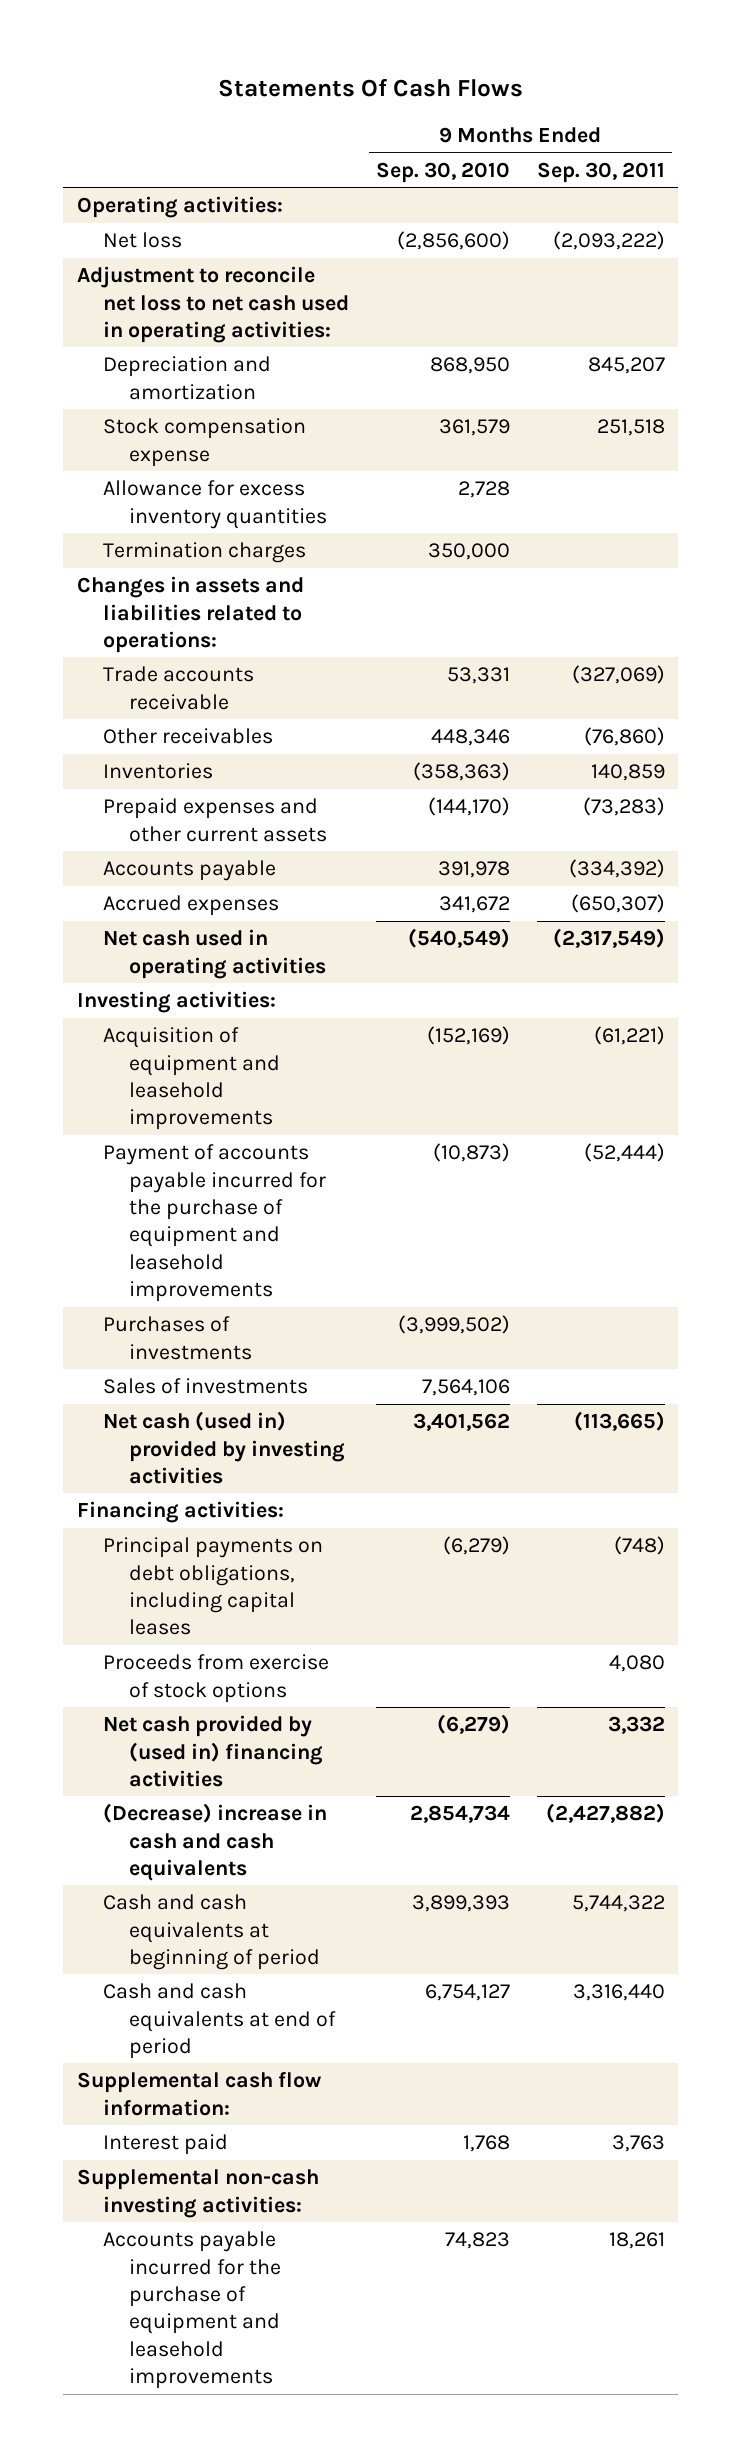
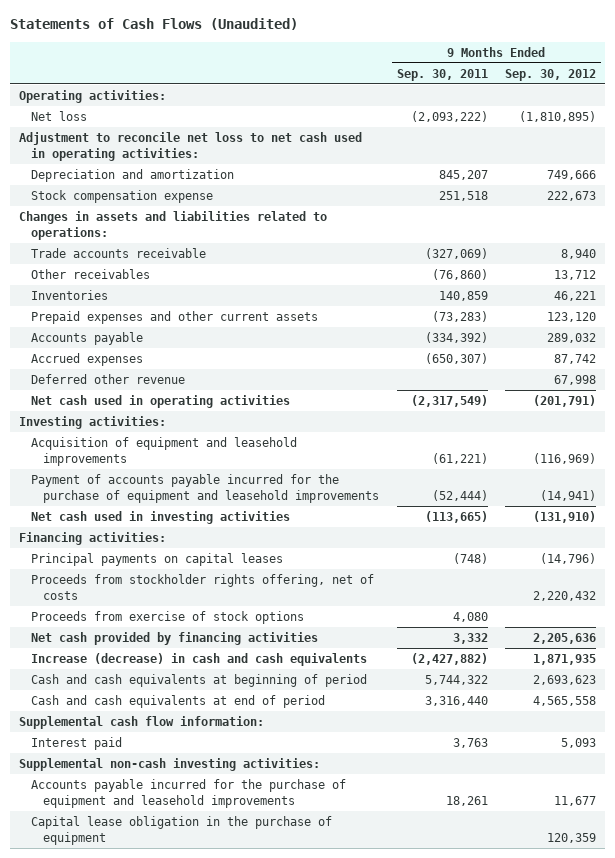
- Statements Of Cash Flows
+ Statements of Cash Flows (Unaudited)
- | 9 Months Ended Sep. 30, 2010 | 9 Months Ended Sep. 30, 2011
+ | 9 Months Ended Sep. 30, 2011 | 9 Months Ended Sep. 30, 2012
- Allowance for excess inventory quantities | 2,728 |
- Termination charges | 350,000 |
+ Deferred other revenue | | 67,998
- Purchases of investments | (3,999,502) |
- Sales of investments | 7,564,106 |
- Net cash (used in) provided by investing activities | 3,401,562 | (113,665)
+ Net cash used in investing activities | (113,665) | (131,910)
- Principal payments on debt obligations, including capital leases | (6,279) | (748)
+ Principal payments on capital leases | (748) | (14,796)
+ Proceeds from stockholder rights offering, net of costs | | 2,220,432
- Net cash provided by (used in) financing activities | (6,279) | 3,332
- (Decrease) increase in cash and cash equivalents | 2,854,734 | (2,427,882)
+ Net cash provided by financing activities | 3,332 | 2,205,636
+ Increase (decrease) in cash and cash equivalents | (2,427,882) | 1,871,935
+ Capital lease obligation in the purchase of equipment | | 120,359

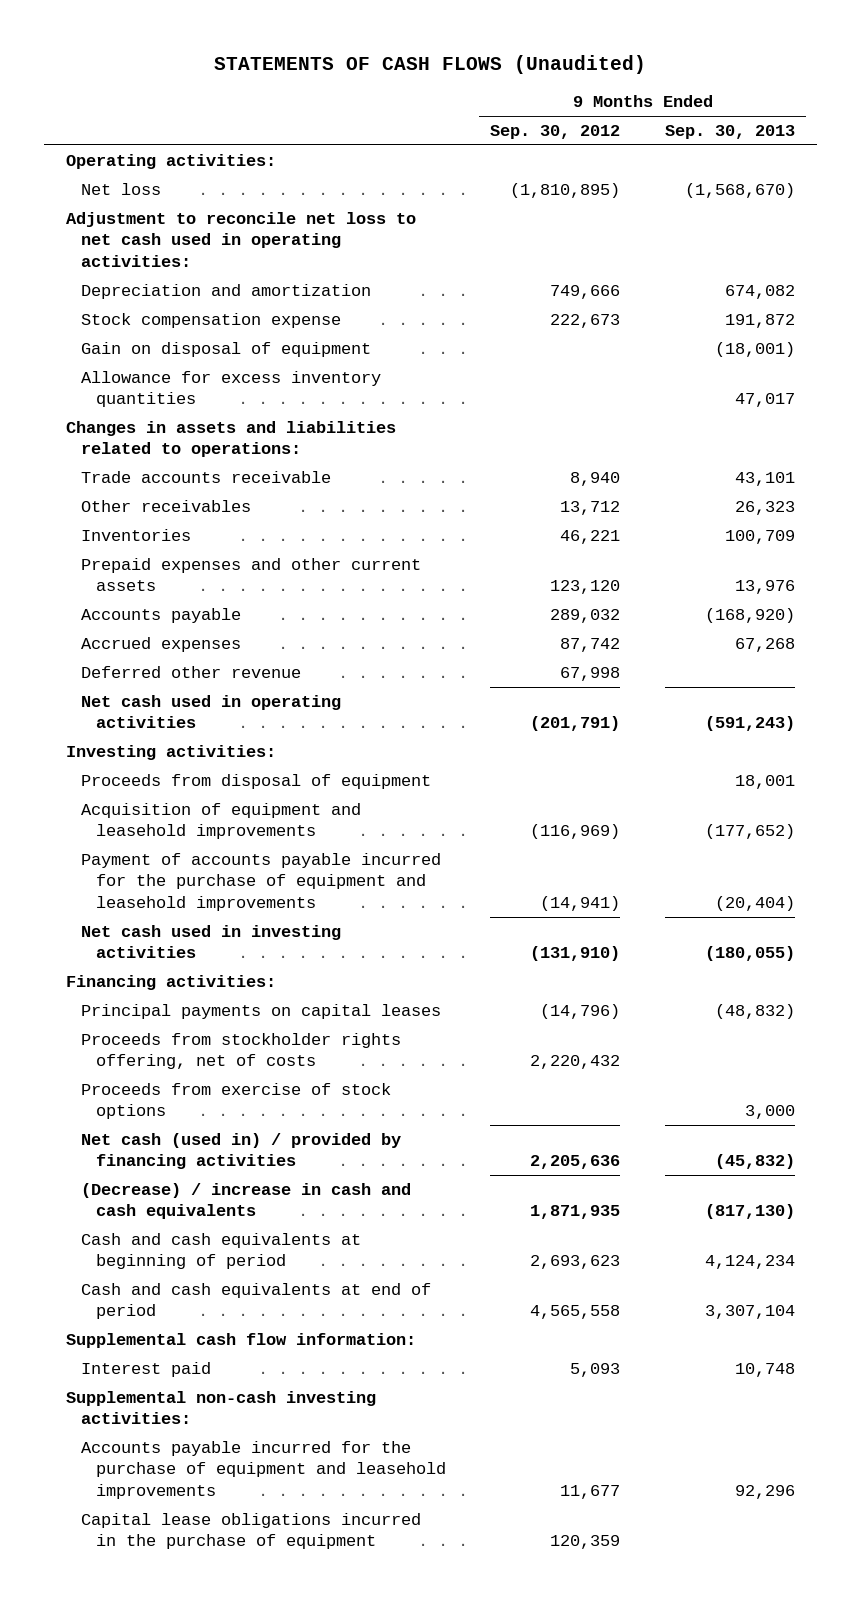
- Statements of Cash Flows (Unaudited)
+ STATEMENTS OF CASH FLOWS (Unaudited)
- | 9 Months Ended Sep. 30, 2011 | 9 Months Ended Sep. 30, 2012
+ | 9 Months Ended Sep. 30, 2012 | 9 Months Ended Sep. 30, 2013
+ Gain on disposal of equipment | | (18,001)
+ Allowance for excess inventory quantities | | 47,017
+ Proceeds from disposal of equipment | | 18,001
- Net cash provided by financing activities | 3,332 | 2,205,636
- Increase (decrease) in cash and cash equivalents | (2,427,882) | 1,871,935
+ Net cash (used in) / provided by financing activities | 2,205,636 | (45,832)
+ (Decrease) / increase in cash and cash equivalents | 1,871,935 | (817,130)
- Capital lease obligation in the purchase of equipment | | 120,359
+ Capital lease obligations incurred in the purchase of equipment | 120,359 |

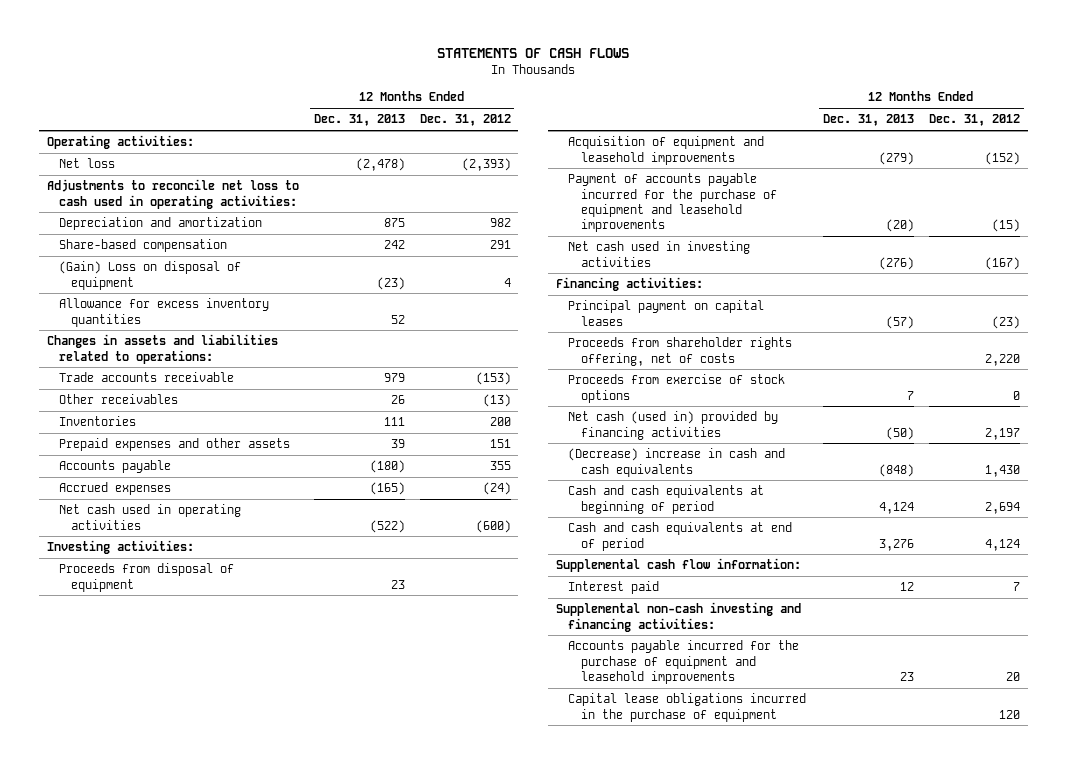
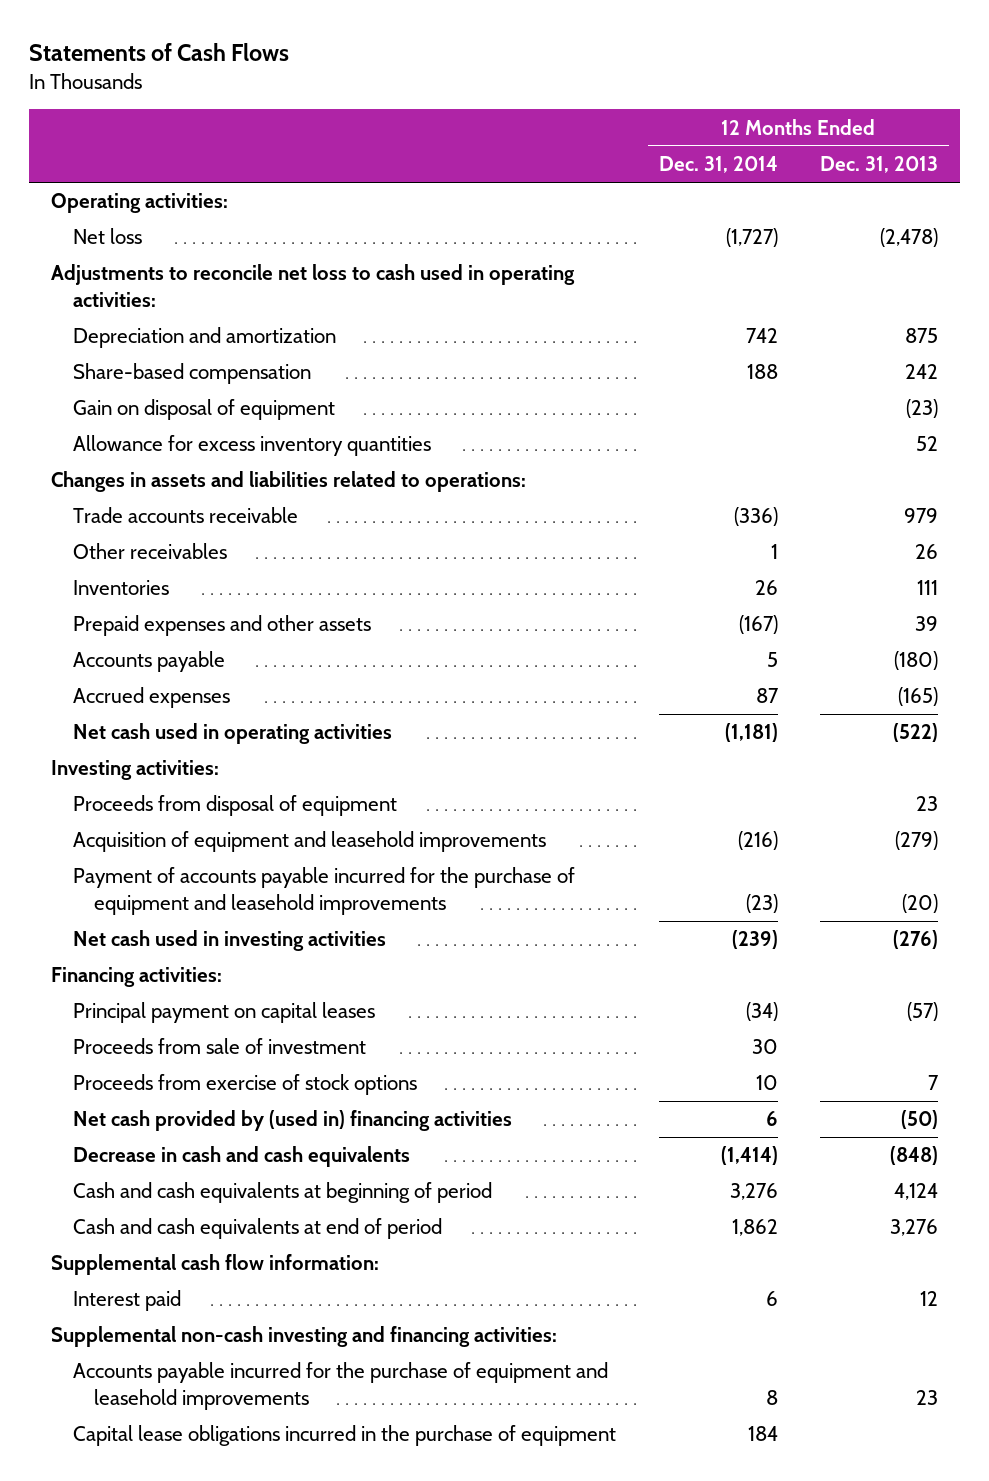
- STATEMENTS OF CASH FLOWS
+ Statements of Cash Flows
- | 12 Months Ended Dec. 31, 2013 | 12 Months Ended Dec. 31, 2012
+ | 12 Months Ended Dec. 31, 2014 | 12 Months Ended Dec. 31, 2013
- (Gain) Loss on disposal of equipment | (23) | 4
+ Gain on disposal of equipment | | (23)
- Proceeds from shareholder rights offering, net of costs | | 2,220
+ Proceeds from sale of investment | 30 |
- Net cash (used in) provided by financing activities | (50) | 2,197
- (Decrease) increase in cash and cash equivalents | (848) | 1,430
+ Net cash provided by (used in) financing activities | 6 | (50)
+ Decrease in cash and cash equivalents | (1,414) | (848)

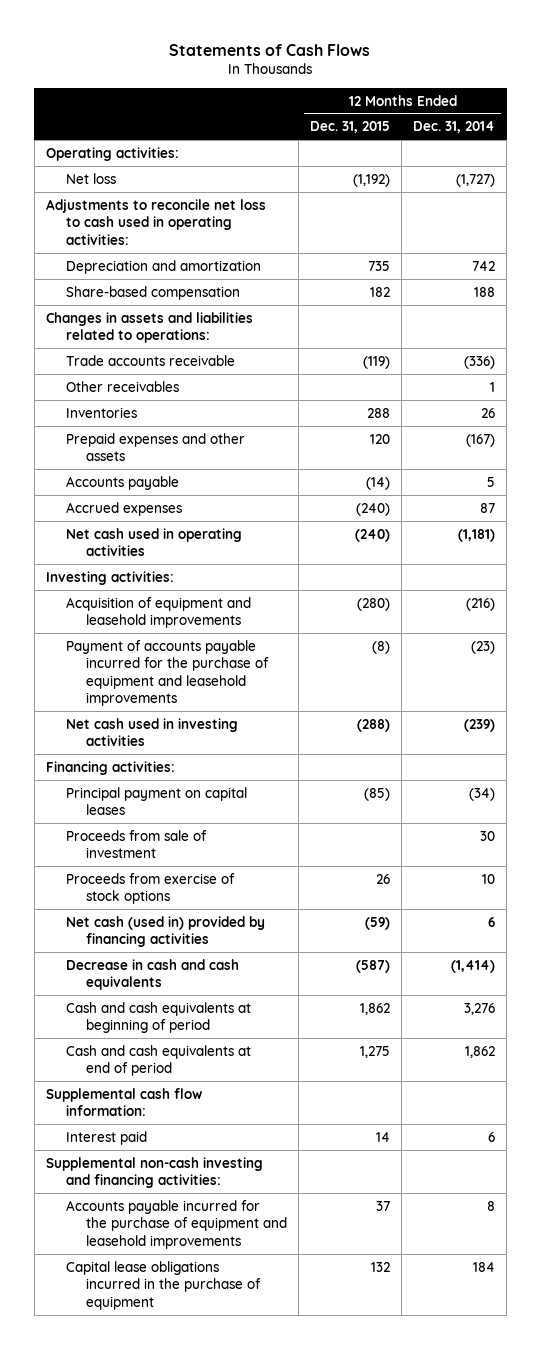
- | 12 Months Ended Dec. 31, 2014 | 12 Months Ended Dec. 31, 2013
+ | 12 Months Ended Dec. 31, 2015 | 12 Months Ended Dec. 31, 2014
- Gain on disposal of equipment | | (23)
- Allowance for excess inventory quantities | | 52
- Proceeds from disposal of equipment | | 23
- Net cash provided by (used in) financing activities | 6 | (50)
+ Net cash (used in) provided by financing activities | (59) | 6

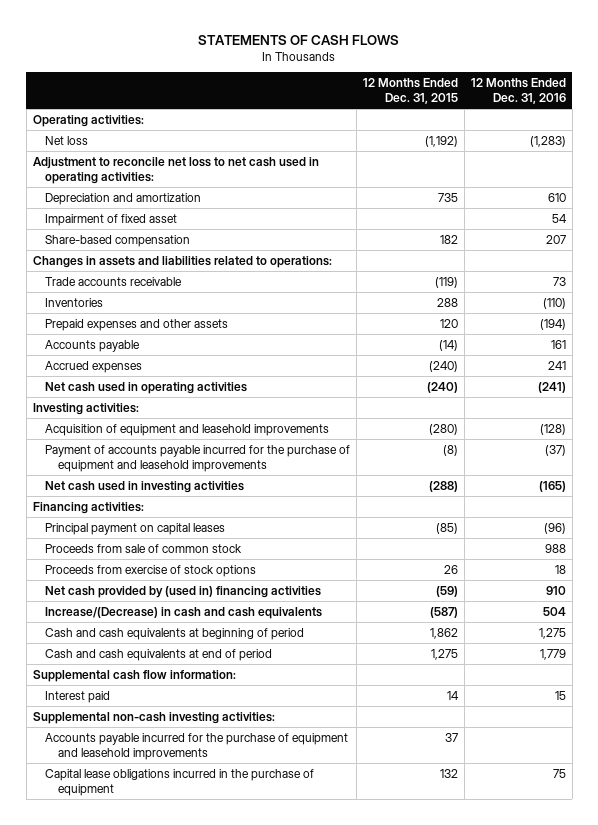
- Statements of Cash Flows
+ STATEMENTS OF CASH FLOWS
- | 12 Months Ended Dec. 31, 2015 | 12 Months Ended Dec. 31, 2014
+ | 12 Months Ended Dec. 31, 2015 | 12 Months Ended Dec. 31, 2016
- Adjustments to reconcile net loss to cash used in operating activities:
+ Adjustment to reconcile net loss to net cash used in operating activities:
+ Impairment of fixed asset | | 54
- Other receivables | | 1
- Proceeds from sale of investment | | 30
+ Proceeds from sale of common stock | | 988
- Net cash (used in) provided by financing activities | (59) | 6
- Decrease in cash and cash equivalents | (587) | (1,414)
+ Net cash provided by (used in) financing activities | (59) | 910
+ Increase/(Decrease) in cash and cash equivalents | (587) | 504
- Supplemental non-cash investing and financing activities:
+ Supplemental non-cash investing activities:

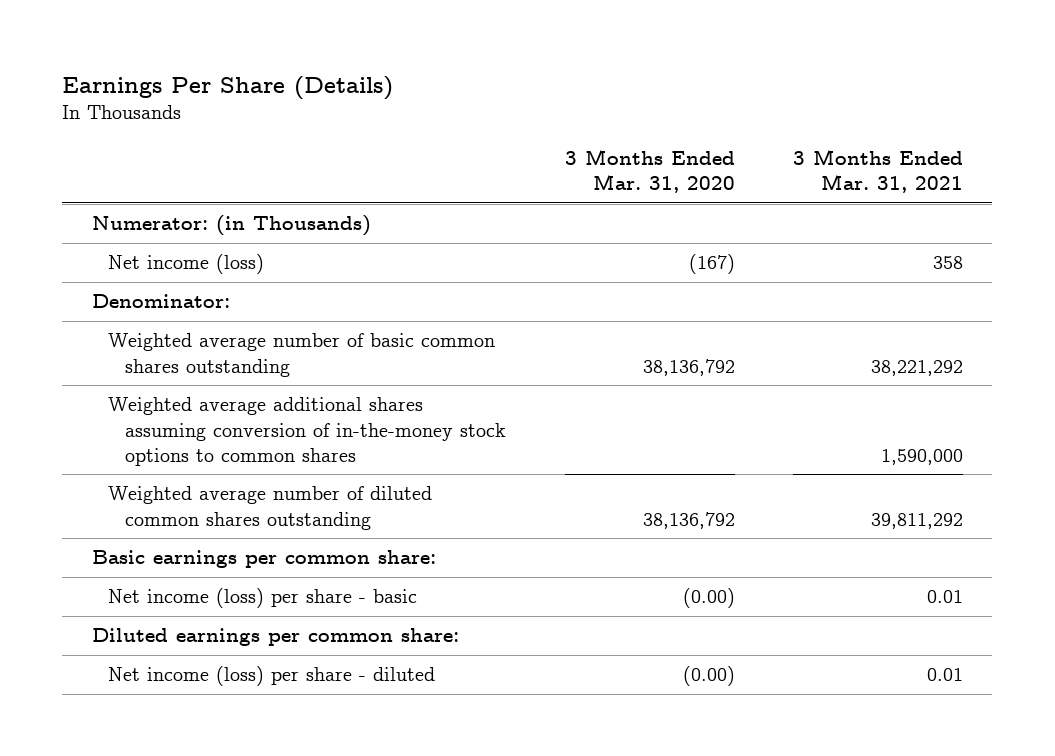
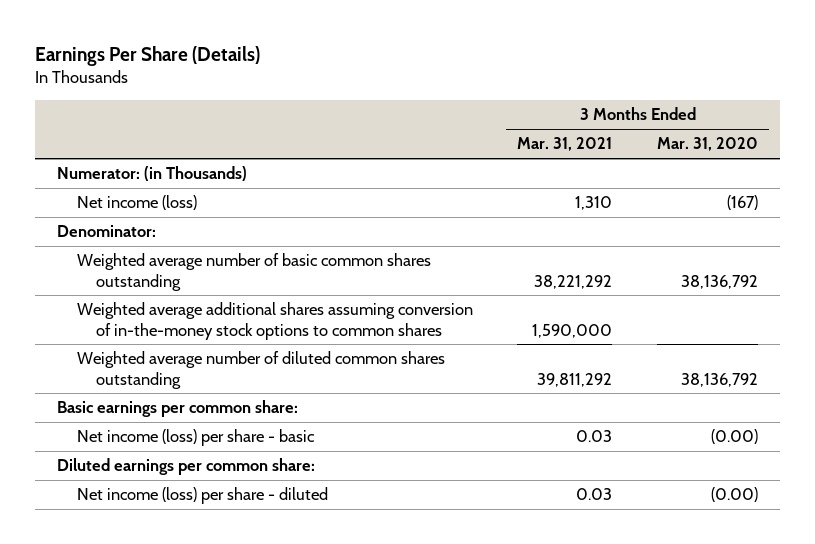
- | 3 Months Ended Mar. 31, 2020 | 3 Months Ended Mar. 31, 2021
+ | 3 Months Ended Mar. 31, 2021 | 3 Months Ended Mar. 31, 2020
- Net income (loss) | (167) | 358
+ Net income (loss) | 1,310 | (167)
- Net income (loss) per share - basic | (0.00) | 0.01
+ Net income (loss) per share - basic | 0.03 | (0.00)
- Net income (loss) per share - diluted | (0.00) | 0.01
+ Net income (loss) per share - diluted | 0.03 | (0.00)

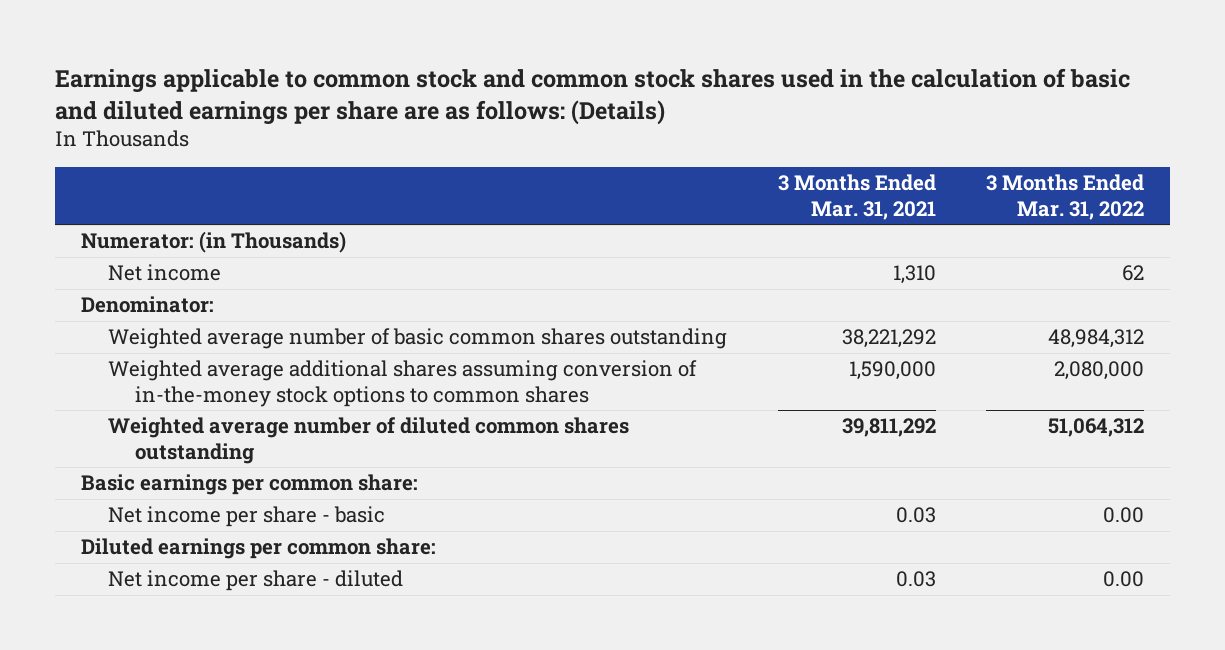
- Earnings Per Share (Details)
+ Earnings applicable to common stock and common stock shares used in the calculation of basic and diluted earnings per share are as follows: (Details)
- | 3 Months Ended Mar. 31, 2021 | 3 Months Ended Mar. 31, 2020
+ | 3 Months Ended Mar. 31, 2021 | 3 Months Ended Mar. 31, 2022
- Net income (loss) | 1,310 | (167)
+ Net income | 1,310 | 62
- Net income (loss) per share - basic | 0.03 | (0.00)
+ Net income per share - basic | 0.03 | 0.00
- Net income (loss) per share - diluted | 0.03 | (0.00)
+ Net income per share - diluted | 0.03 | 0.00

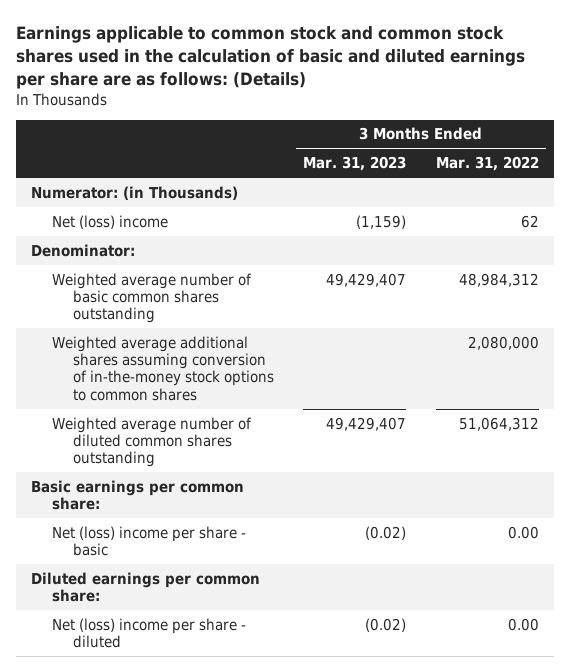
- | 3 Months Ended Mar. 31, 2021 | 3 Months Ended Mar. 31, 2022
+ | 3 Months Ended Mar. 31, 2023 | 3 Months Ended Mar. 31, 2022
- Net income | 1,310 | 62
+ Net (loss) income | (1,159) | 62
- Net income per share - basic | 0.03 | 0.00
+ Net (loss) income per share - basic | (0.02) | 0.00
- Net income per share - diluted | 0.03 | 0.00
+ Net (loss) income per share - diluted | (0.02) | 0.00

